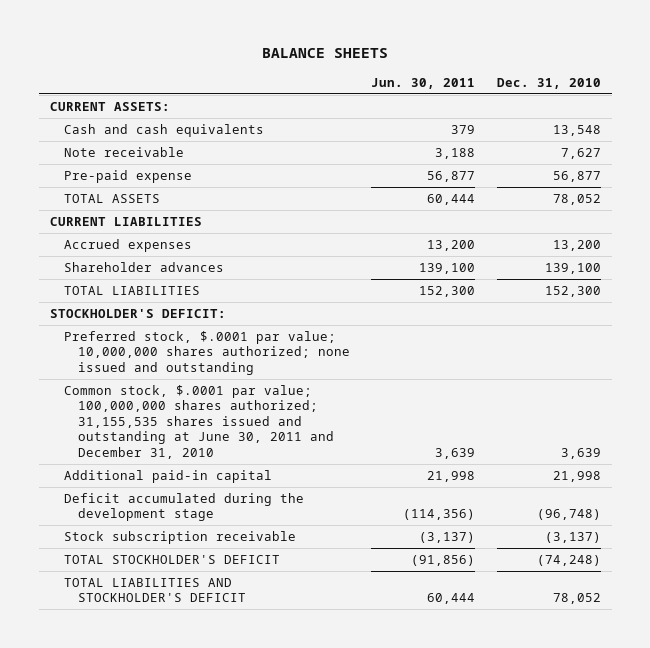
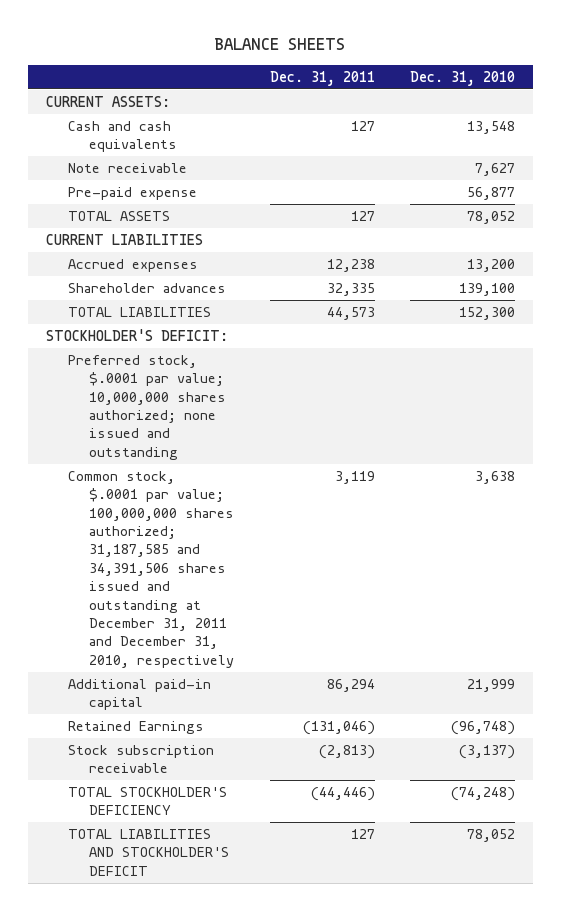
- | Jun. 30, 2011 | Dec. 31, 2010
+ | Dec. 31, 2011 | Dec. 31, 2010
- Common stock, $.0001 par value; 100,000,000 shares authorized; 31,155,535 shares issued and outstanding at June 30, 2011 and December 31, 2010 | 3,639 | 3,639
- Additional paid-in capital | 21,998 | 21,998
- Deficit accumulated during the development stage | (114,356) | (96,748)
+ Common stock, $.0001 par value; 100,000,000 shares authorized; 31,187,585 and 34,391,506 shares issued and outstanding at December 31, 2011 and December 31, 2010, respectively | 3,119 | 3,638
+ Additional paid-in capital | 86,294 | 21,999
+ Retained Earnings | (131,046) | (96,748)
- TOTAL STOCKHOLDER'S DEFICIT | (91,856) | (74,248)
+ TOTAL STOCKHOLDER'S DEFICIENCY | (44,446) | (74,248)

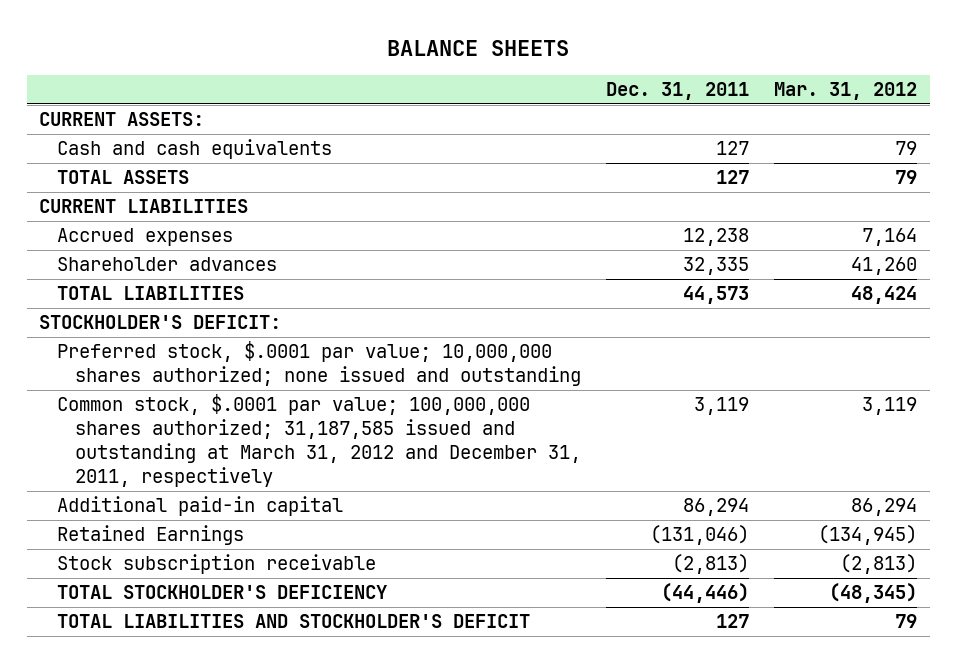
- | Dec. 31, 2011 | Dec. 31, 2010
+ | Dec. 31, 2011 | Mar. 31, 2012
- Note receivable | | 7,627
- Pre-paid expense | | 56,877
- Common stock, $.0001 par value; 100,000,000 shares authorized; 31,187,585 and 34,391,506 shares issued and outstanding at December 31, 2011 and December 31, 2010, respectively | 3,119 | 3,638
+ Common stock, $.0001 par value; 100,000,000 shares authorized; 31,187,585 issued and outstanding at March 31, 2012 and December 31, 2011, respectively | 3,119 | 3,119

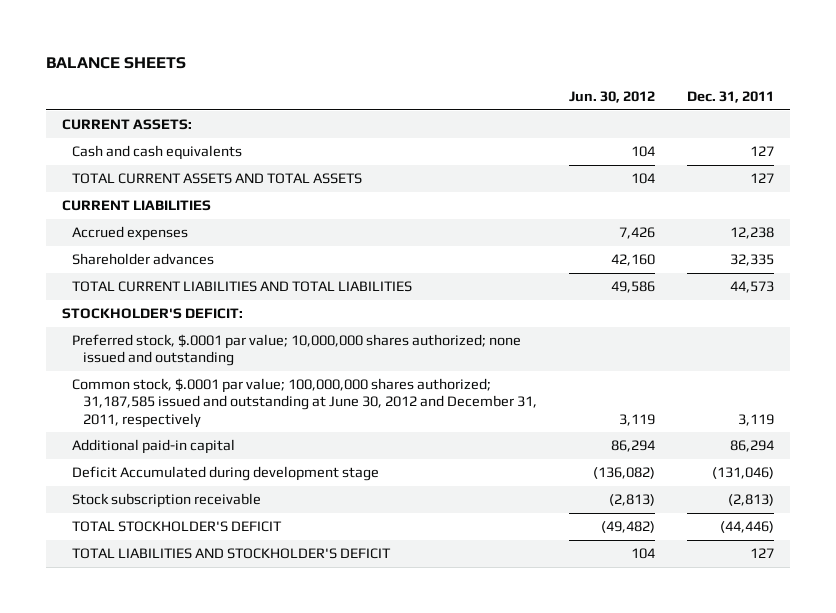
- | Dec. 31, 2011 | Mar. 31, 2012
+ | Jun. 30, 2012 | Dec. 31, 2011
- TOTAL ASSETS | 127 | 79
+ TOTAL CURRENT ASSETS AND TOTAL ASSETS | 104 | 127
- TOTAL LIABILITIES | 44,573 | 48,424
+ TOTAL CURRENT LIABILITIES AND TOTAL LIABILITIES | 49,586 | 44,573
- Common stock, $.0001 par value; 100,000,000 shares authorized; 31,187,585 issued and outstanding at March 31, 2012 and December 31, 2011, respectively | 3,119 | 3,119
+ Common stock, $.0001 par value; 100,000,000 shares authorized; 31,187,585 issued and outstanding at June 30, 2012 and December 31, 2011, respectively | 3,119 | 3,119
- Retained Earnings | (131,046) | (134,945)
+ Deficit Accumulated during development stage | (136,082) | (131,046)
- TOTAL STOCKHOLDER'S DEFICIENCY | (44,446) | (48,345)
+ TOTAL STOCKHOLDER'S DEFICIT | (49,482) | (44,446)

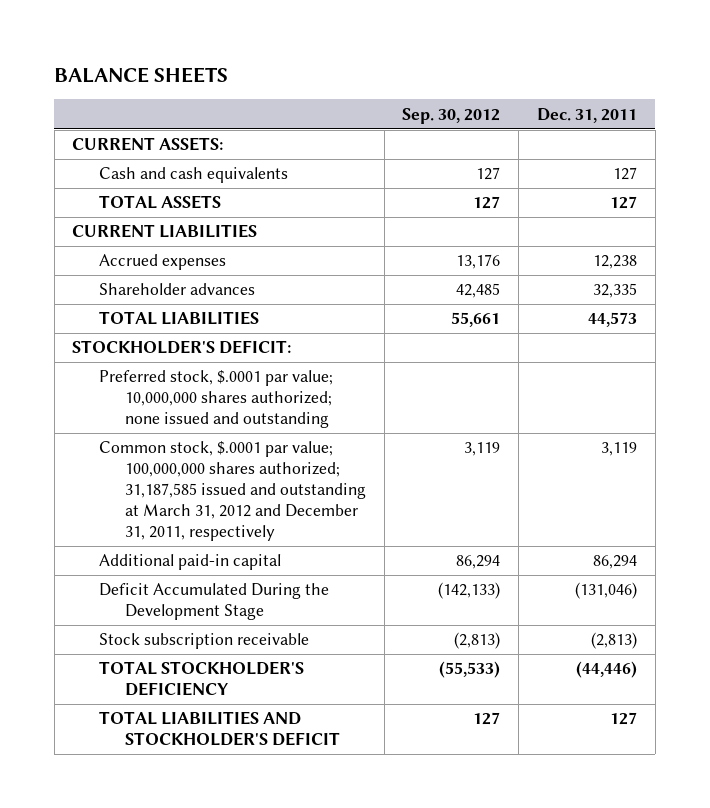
- | Jun. 30, 2012 | Dec. 31, 2011
+ | Sep. 30, 2012 | Dec. 31, 2011
- TOTAL CURRENT ASSETS AND TOTAL ASSETS | 104 | 127
+ TOTAL ASSETS | 127 | 127
- TOTAL CURRENT LIABILITIES AND TOTAL LIABILITIES | 49,586 | 44,573
+ TOTAL LIABILITIES | 55,661 | 44,573
- Common stock, $.0001 par value; 100,000,000 shares authorized; 31,187,585 issued and outstanding at June 30, 2012 and December 31, 2011, respectively | 3,119 | 3,119
+ Common stock, $.0001 par value; 100,000,000 shares authorized; 31,187,585 issued and outstanding at March 31, 2012 and December 31, 2011, respectively | 3,119 | 3,119
- Deficit Accumulated during development stage | (136,082) | (131,046)
+ Deficit Accumulated During the Development Stage | (142,133) | (131,046)
- TOTAL STOCKHOLDER'S DEFICIT | (49,482) | (44,446)
+ TOTAL STOCKHOLDER'S DEFICIENCY | (55,533) | (44,446)

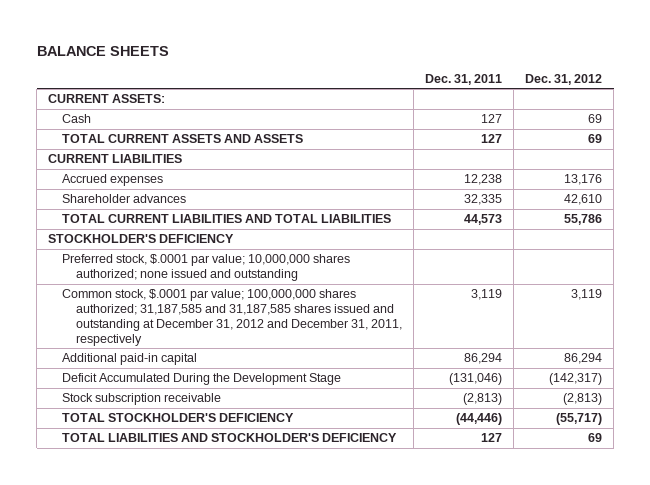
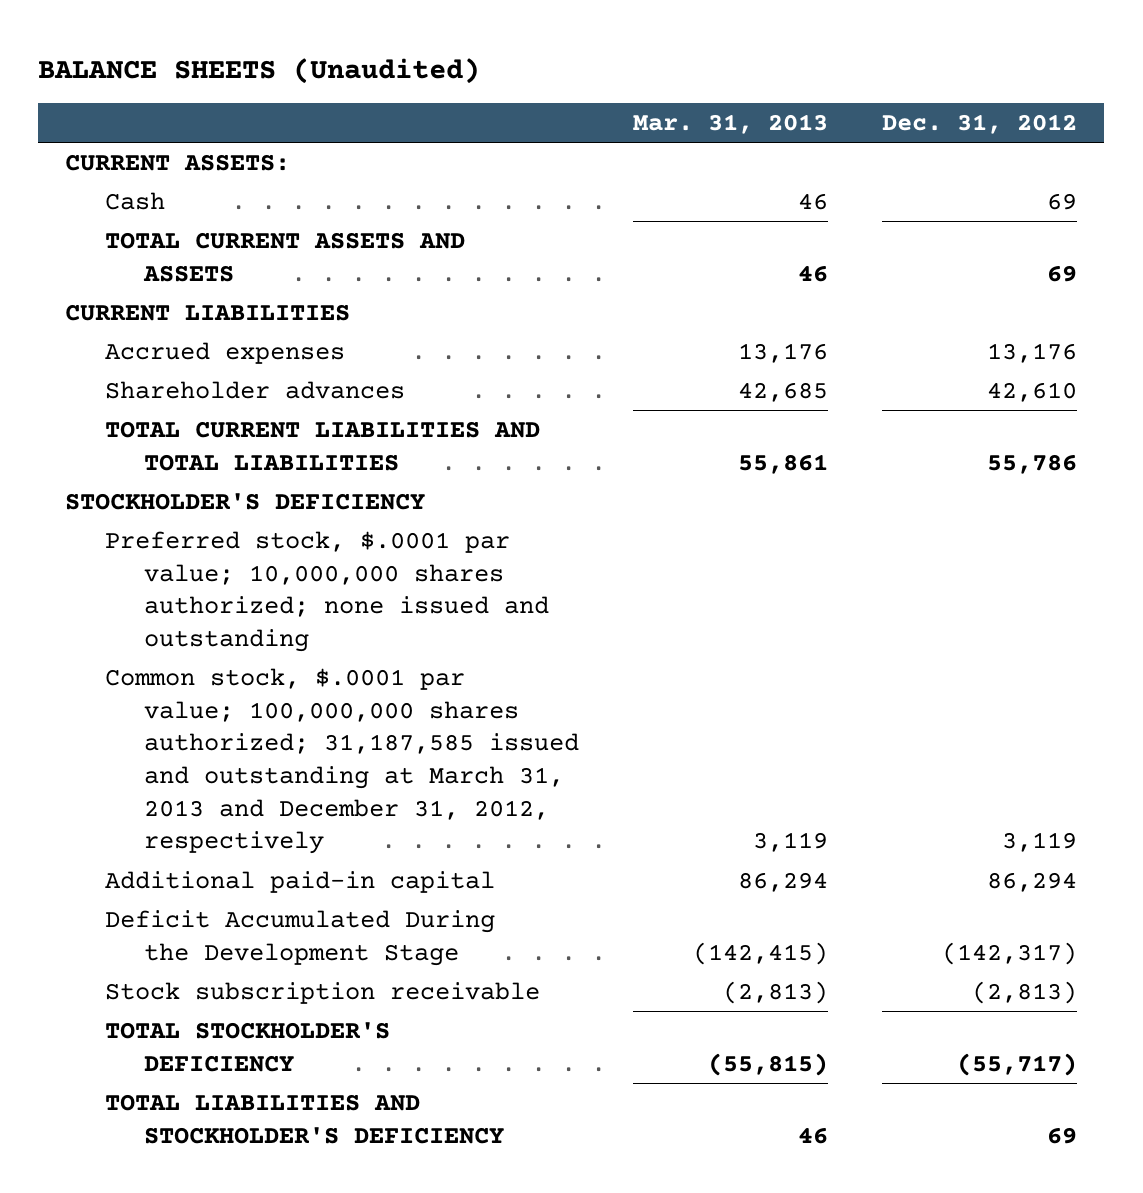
- BALANCE SHEETS
+ BALANCE SHEETS (Unaudited)
- | Dec. 31, 2011 | Dec. 31, 2012
+ | Mar. 31, 2013 | Dec. 31, 2012
- Common stock, $.0001 par value; 100,000,000 shares authorized; 31,187,585 and 31,187,585 shares issued and outstanding at December 31, 2012 and December 31, 2011, respectively | 3,119 | 3,119
+ Common stock, $.0001 par value; 100,000,000 shares authorized; 31,187,585 issued and outstanding at March 31, 2013 and December 31, 2012, respectively | 3,119 | 3,119

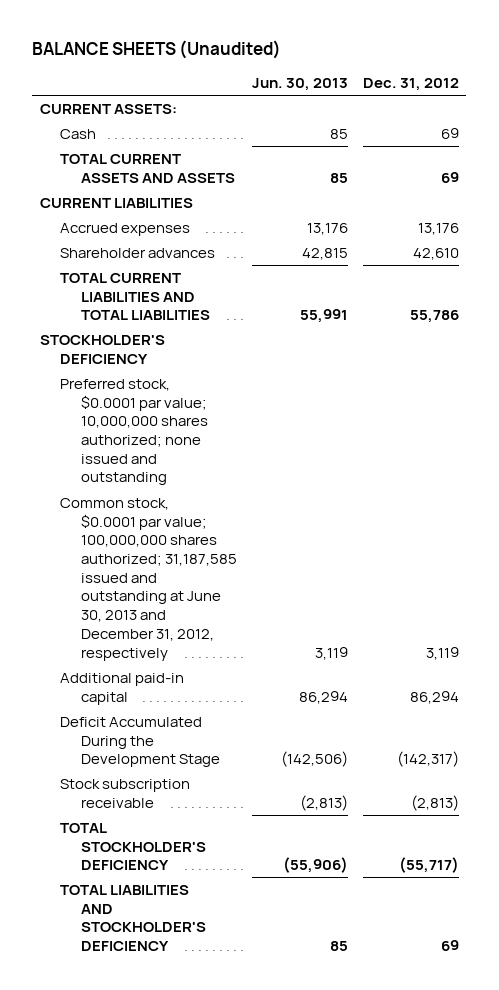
- | Mar. 31, 2013 | Dec. 31, 2012
+ | Jun. 30, 2013 | Dec. 31, 2012
- Preferred stock, $.0001 par value; 10,000,000 shares authorized; none issued and outstanding
- Common stock, $.0001 par value; 100,000,000 shares authorized; 31,187,585 issued and outstanding at March 31, 2013 and December 31, 2012, respectively | 3,119 | 3,119
+ Preferred stock, $0.0001 par value; 10,000,000 shares authorized; none issued and outstanding
+ Common stock, $0.0001 par value; 100,000,000 shares authorized; 31,187,585 issued and outstanding at June 30, 2013 and December 31, 2012, respectively | 3,119 | 3,119

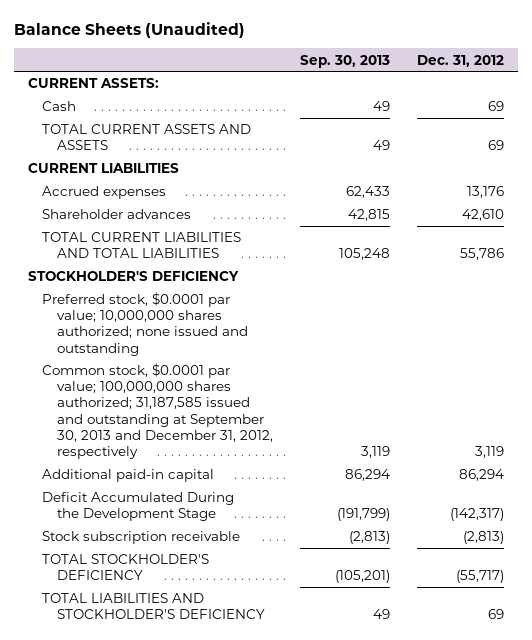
- BALANCE SHEETS (Unaudited)
+ Balance Sheets (Unaudited)
- | Jun. 30, 2013 | Dec. 31, 2012
+ | Sep. 30, 2013 | Dec. 31, 2012
- Common stock, $0.0001 par value; 100,000,000 shares authorized; 31,187,585 issued and outstanding at June 30, 2013 and December 31, 2012, respectively | 3,119 | 3,119
+ Common stock, $0.0001 par value; 100,000,000 shares authorized; 31,187,585 issued and outstanding at September 30, 2013 and December 31, 2012, respectively | 3,119 | 3,119

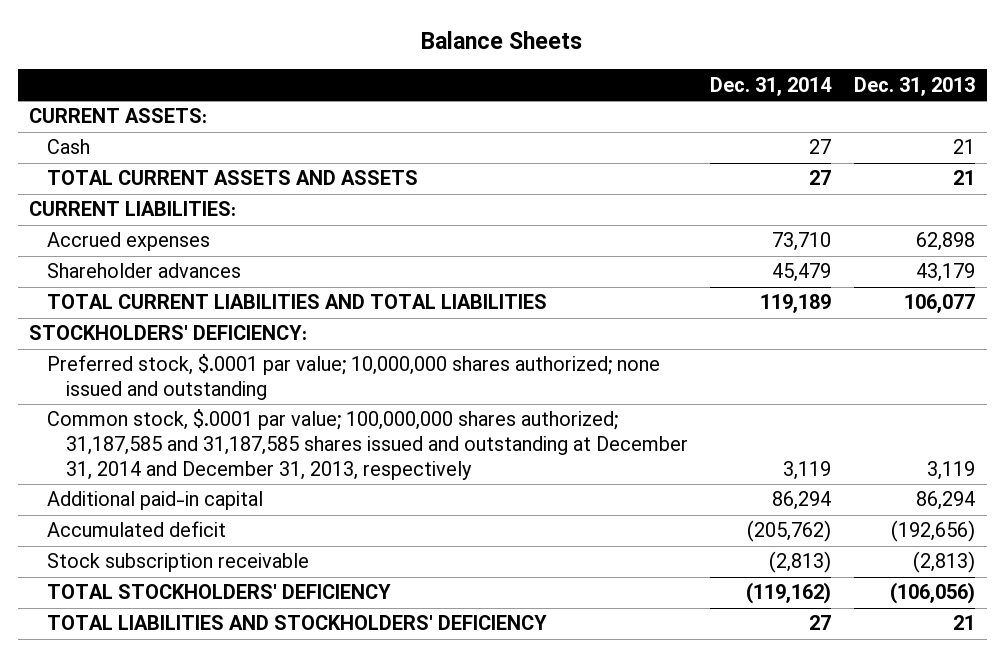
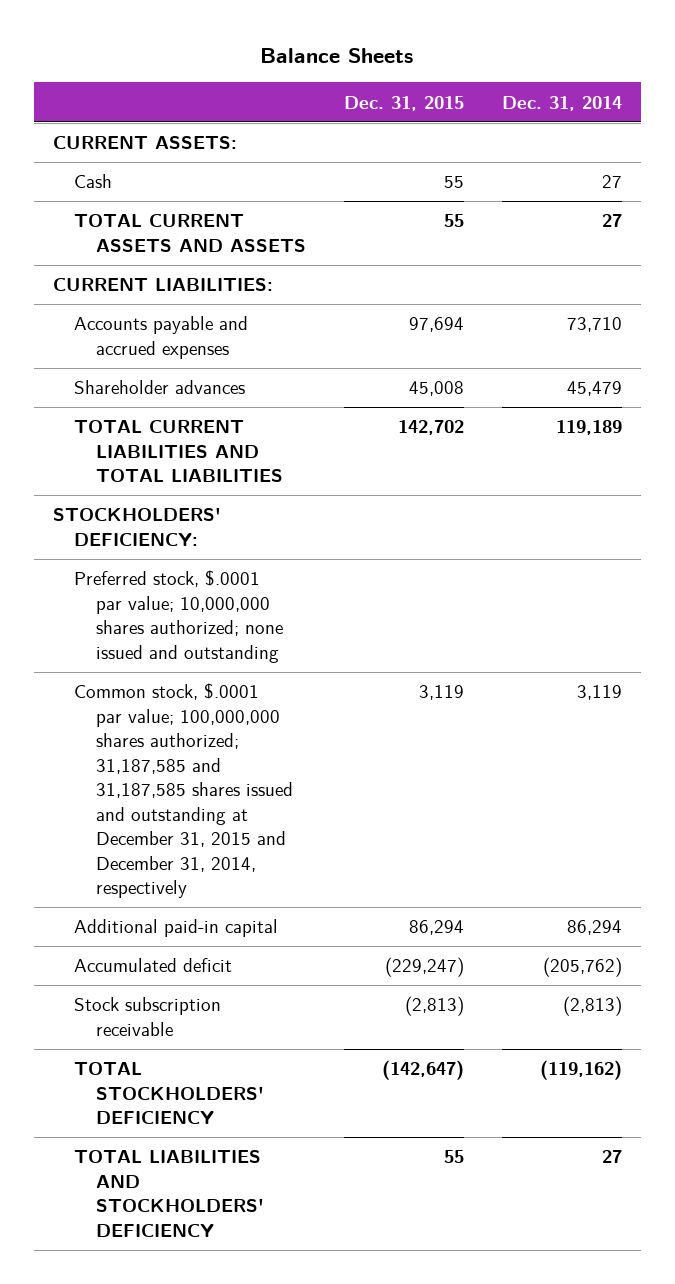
- | Dec. 31, 2014 | Dec. 31, 2013
+ | Dec. 31, 2015 | Dec. 31, 2014
- Accrued expenses | 73,710 | 62,898
+ Accounts payable and accrued expenses | 97,694 | 73,710
- Common stock, $.0001 par value; 100,000,000 shares authorized; 31,187,585 and 31,187,585 shares issued and outstanding at December 31, 2014 and December 31, 2013, respectively | 3,119 | 3,119
+ Common stock, $.0001 par value; 100,000,000 shares authorized; 31,187,585 and 31,187,585 shares issued and outstanding at December 31, 2015 and December 31, 2014, respectively | 3,119 | 3,119

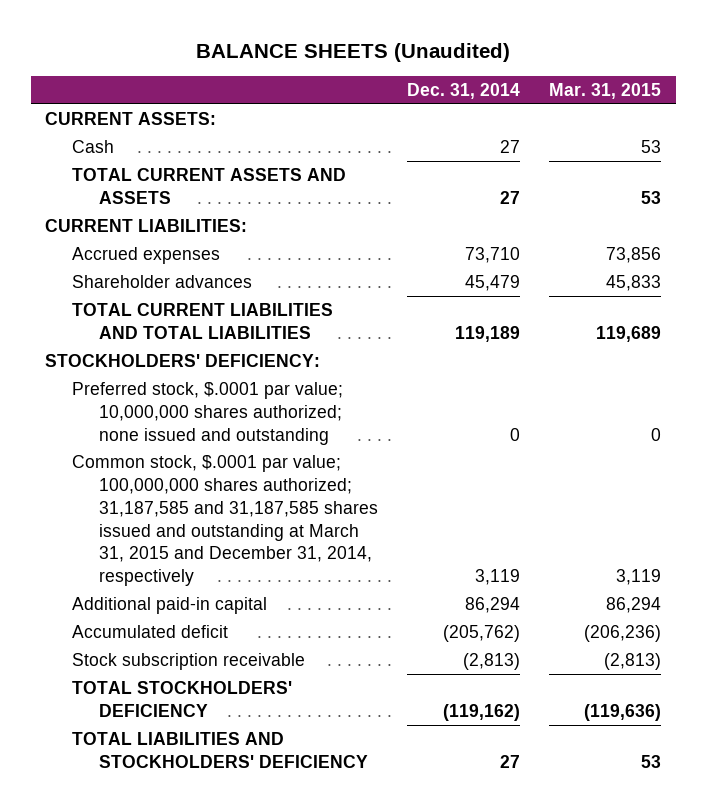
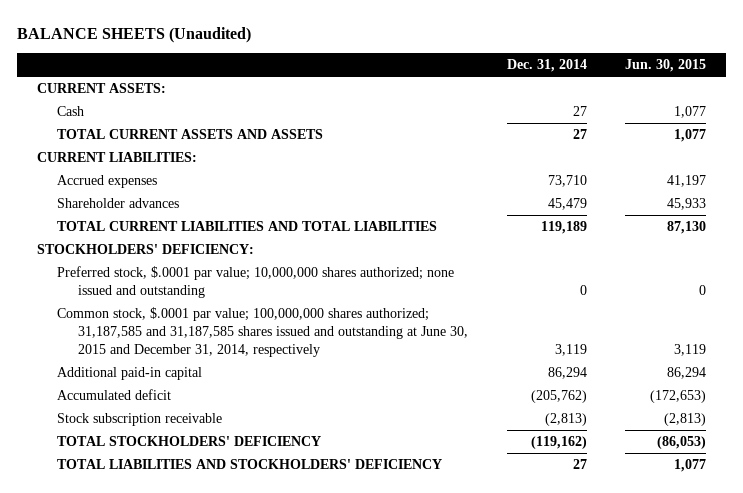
- | Dec. 31, 2014 | Mar. 31, 2015
+ | Dec. 31, 2014 | Jun. 30, 2015
- Common stock, $.0001 par value; 100,000,000 shares authorized; 31,187,585 and 31,187,585 shares issued and outstanding at March 31, 2015 and December 31, 2014, respectively | 3,119 | 3,119
+ Common stock, $.0001 par value; 100,000,000 shares authorized; 31,187,585 and 31,187,585 shares issued and outstanding at June 30, 2015 and December 31, 2014, respectively | 3,119 | 3,119

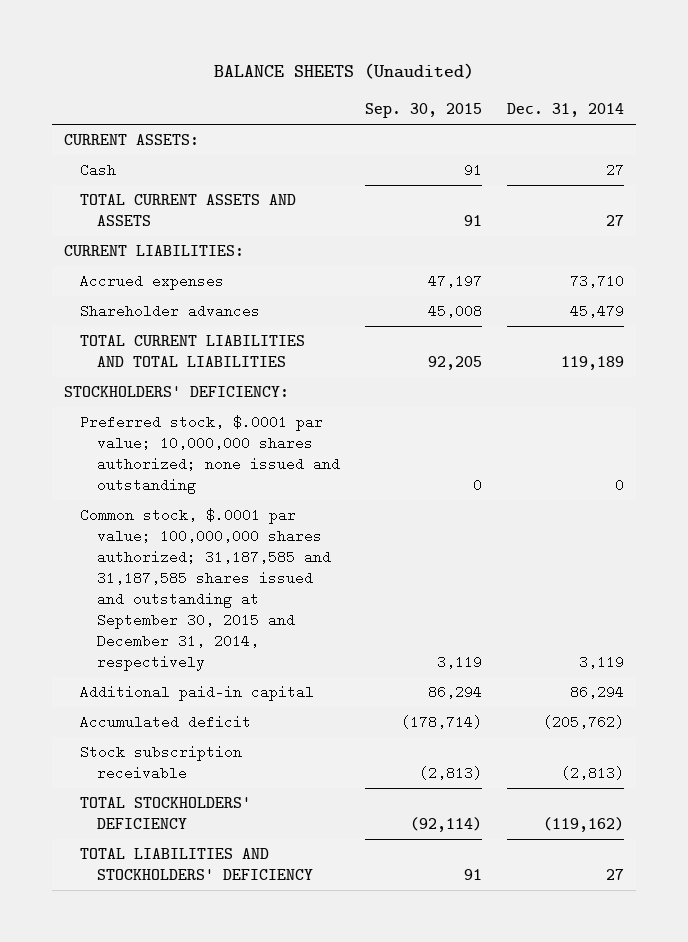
- | Dec. 31, 2014 | Jun. 30, 2015
+ | Sep. 30, 2015 | Dec. 31, 2014
- Common stock, $.0001 par value; 100,000,000 shares authorized; 31,187,585 and 31,187,585 shares issued and outstanding at June 30, 2015 and December 31, 2014, respectively | 3,119 | 3,119
+ Common stock, $.0001 par value; 100,000,000 shares authorized; 31,187,585 and 31,187,585 shares issued and outstanding at September 30, 2015 and December 31, 2014, respectively | 3,119 | 3,119

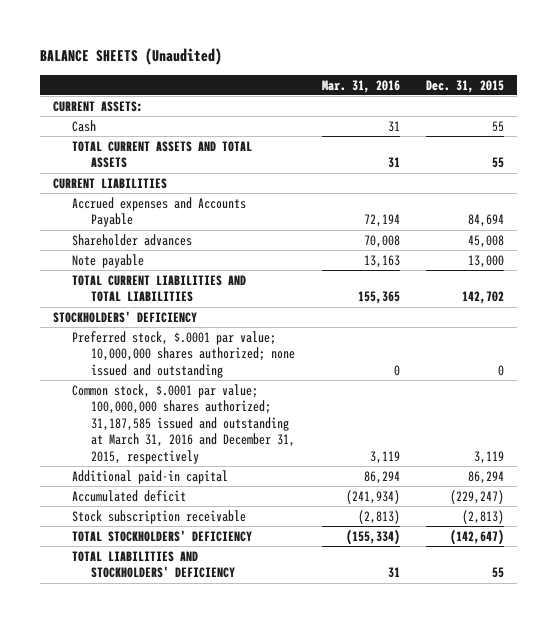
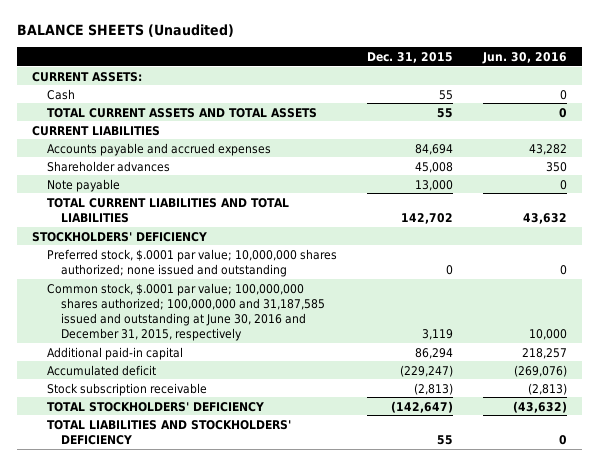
- | Mar. 31, 2016 | Dec. 31, 2015
+ | Dec. 31, 2015 | Jun. 30, 2016
- Accrued expenses and Accounts Payable | 72,194 | 84,694
+ Accounts payable and accrued expenses | 84,694 | 43,282
- Common stock, $.0001 par value; 100,000,000 shares authorized; 31,187,585 issued and outstanding at March 31, 2016 and December 31, 2015, respectively | 3,119 | 3,119
+ Common stock, $.0001 par value; 100,000,000 shares authorized; 100,000,000 and 31,187,585 issued and outstanding at June 30, 2016 and December 31, 2015, respectively | 3,119 | 10,000

